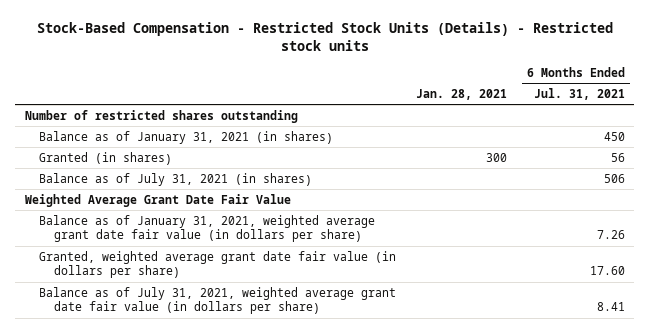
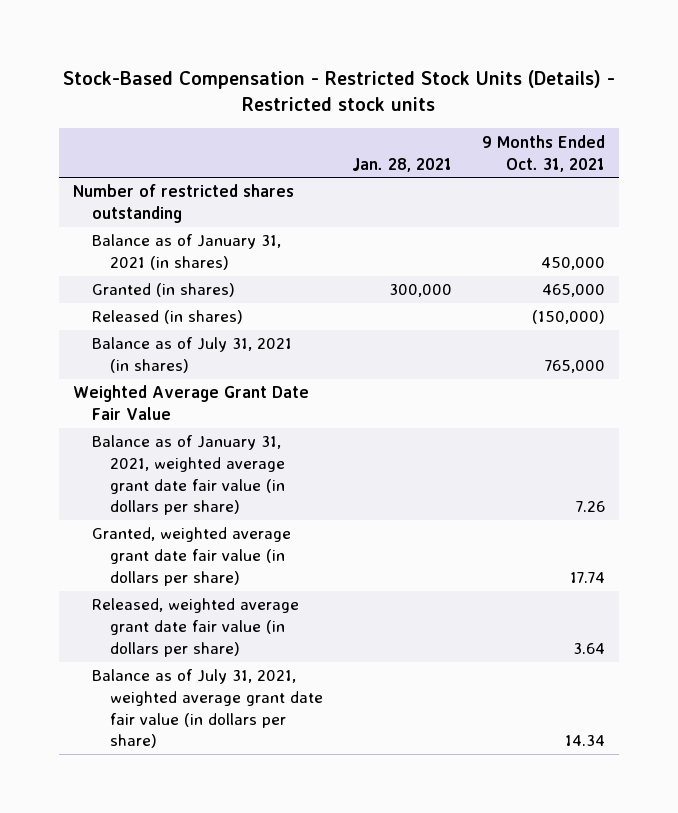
- | Jan. 28, 2021 | 6 Months Ended Jul. 31, 2021
+ | Jan. 28, 2021 | 9 Months Ended Oct. 31, 2021
- Granted (in shares) | 300 | 56
+ Granted (in shares) | 300,000 | 465,000
+ Released (in shares) | | (150,000)
+ Released, weighted average grant date fair value (in dollars per share) | | 3.64

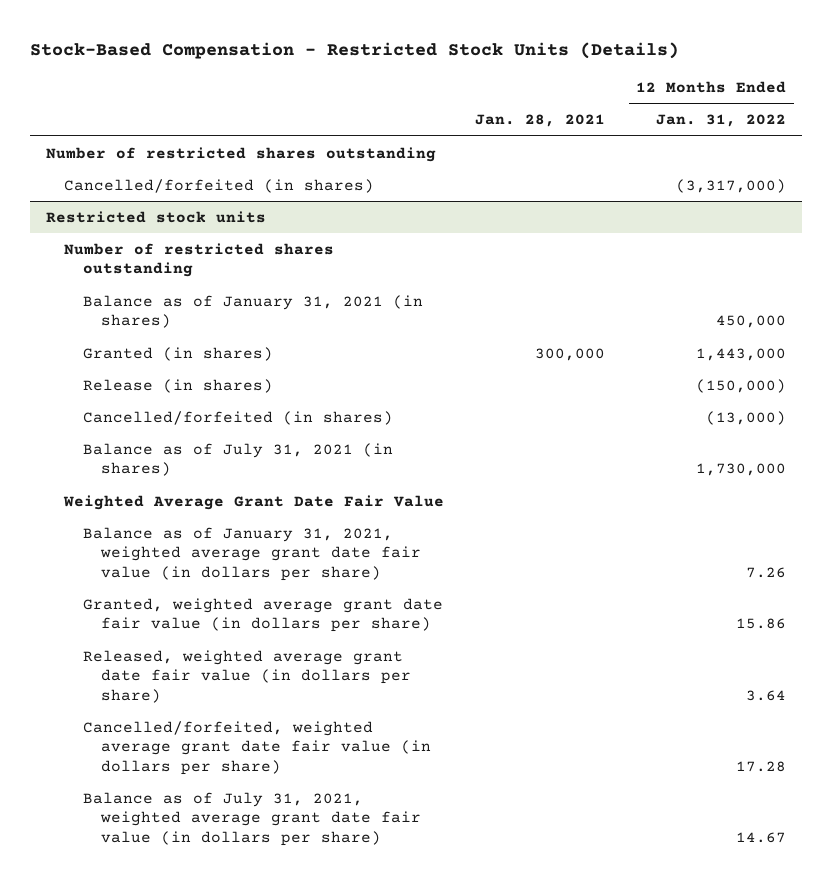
- Stock-Based Compensation - Restricted Stock Units (Details) - Restricted stock units
+ Stock-Based Compensation - Restricted Stock Units (Details)
- | Jan. 28, 2021 | 9 Months Ended Oct. 31, 2021
+ | Jan. 28, 2021 | 12 Months Ended Jan. 31, 2022
- Balance as of January 31, 2021 (in shares) | | 450,000
- Granted (in shares) | 300,000 | 465,000
- Released (in shares) | | (150,000)
- Balance as of July 31, 2021 (in shares) | | 765,000
- Weighted Average Grant Date Fair Value
- Balance as of January 31, 2021, weighted average grant date fair value (in dollars per share) | | 7.26
- Granted, weighted average grant date fair value (in dollars per share) | | 17.74
- Released, weighted average grant date fair value (in dollars per share) | | 3.64
- Balance as of July 31, 2021, weighted average grant date fair value (in dollars per share) | | 14.34
+ Cancelled/forfeited (in shares) | | (3,317,000)
+ Restricted stock units
+ Number of restricted shares outstanding
+ Balance as of January 31, 2021 (in shares) | | 450,000
+ Granted (in shares) | 300,000 | 1,443,000
+ Release (in shares) | | (150,000)
+ Cancelled/forfeited (in shares) | | (13,000)
+ Balance as of July 31, 2021 (in shares) | | 1,730,000
+ Weighted Average Grant Date Fair Value
+ Balance as of January 31, 2021, weighted average grant date fair value (in dollars per share) | | 7.26
+ Granted, weighted average grant date fair value (in dollars per share) | | 15.86
+ Released, weighted average grant date fair value (in dollars per share) | | 3.64
+ Cancelled/forfeited, weighted average grant date fair value (in dollars per share) | | 17.28
+ Balance as of July 31, 2021, weighted average grant date fair value (in dollars per share) | | 14.67

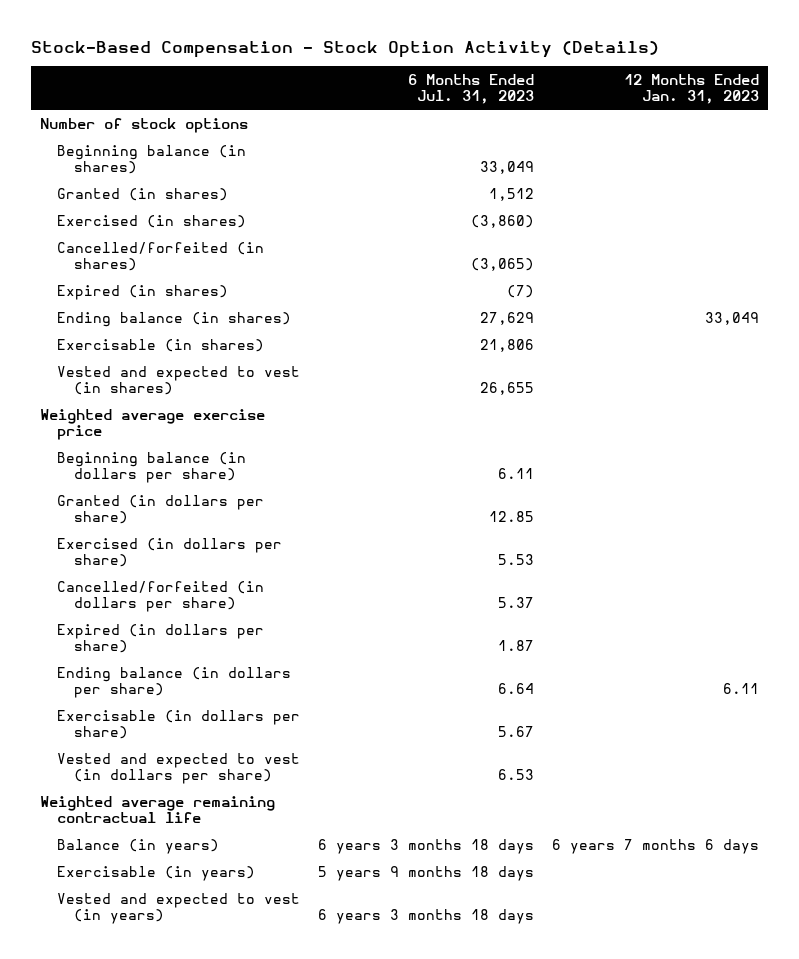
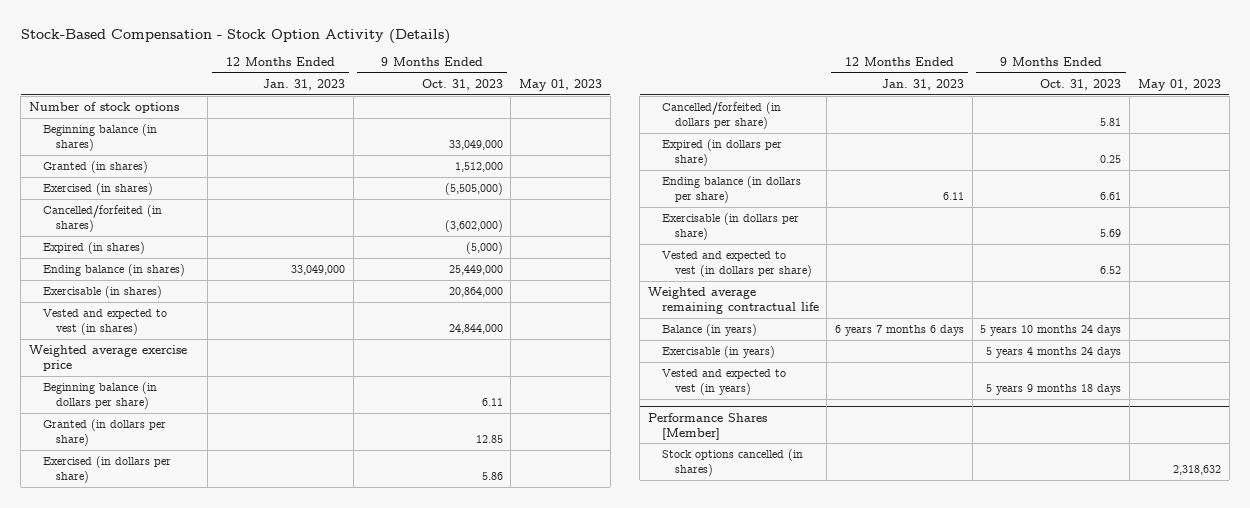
- | 6 Months Ended Jul. 31, 2023 | 12 Months Ended Jan. 31, 2023
+ | 12 Months Ended Jan. 31, 2023 | 9 Months Ended Oct. 31, 2023 | May 01, 2023
- Ending balance (in shares) | 27,629 | 33,049
+ Ending balance (in shares) | 33,049,000 | 25,449,000 |
+ Performance Shares [Member]
+ Stock options cancelled (in shares) | | | 2,318,632

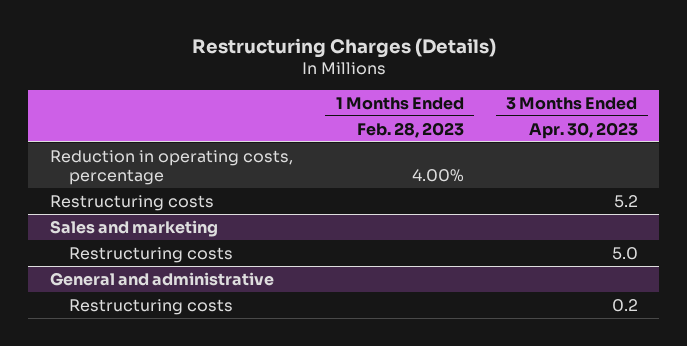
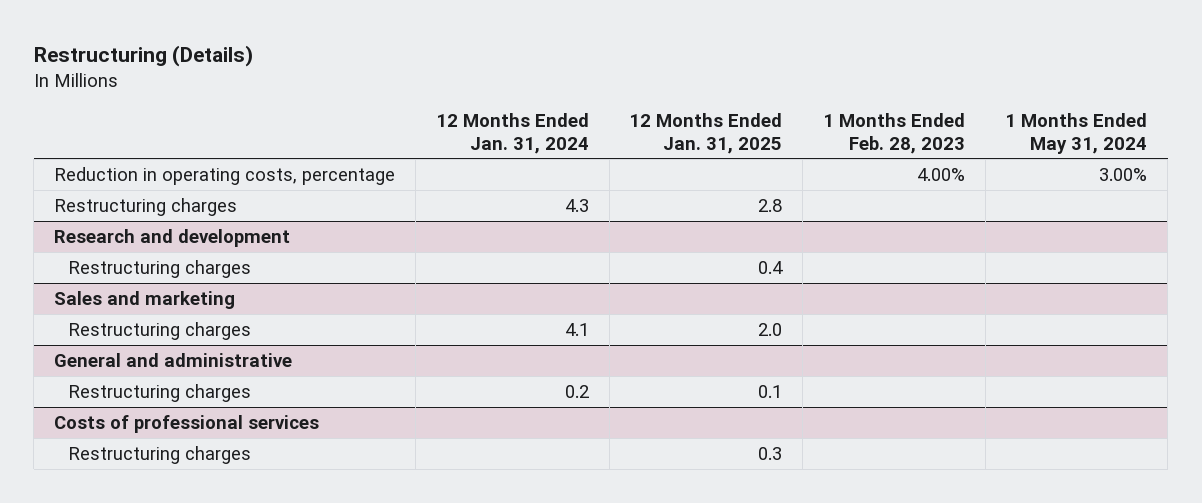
- Restructuring Charges (Details)
+ Restructuring (Details)
- | 1 Months Ended Feb. 28, 2023 | 3 Months Ended Apr. 30, 2023
+ | 12 Months Ended Jan. 31, 2024 | 12 Months Ended Jan. 31, 2025 | 1 Months Ended Feb. 28, 2023 | 1 Months Ended May 31, 2024
- Restructuring costs | | 5.2
+ Restructuring charges | 4.3 | 2.8 | |
+ Research and development
+ Restructuring charges | | 0.4 | |
@ Sales and marketing
- Restructuring costs | | 5.0
+ Restructuring charges | 4.1 | 2.0 | |
@ General and administrative
- Restructuring costs | | 0.2
+ Restructuring charges | 0.2 | 0.1 | |
+ Costs of professional services
+ Restructuring charges | | 0.3 | |

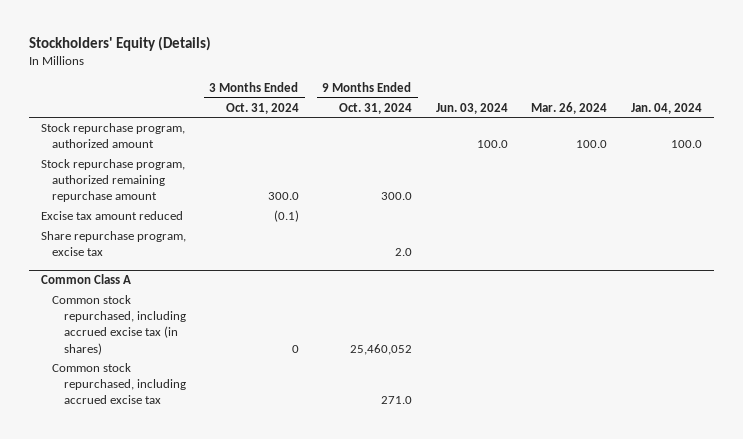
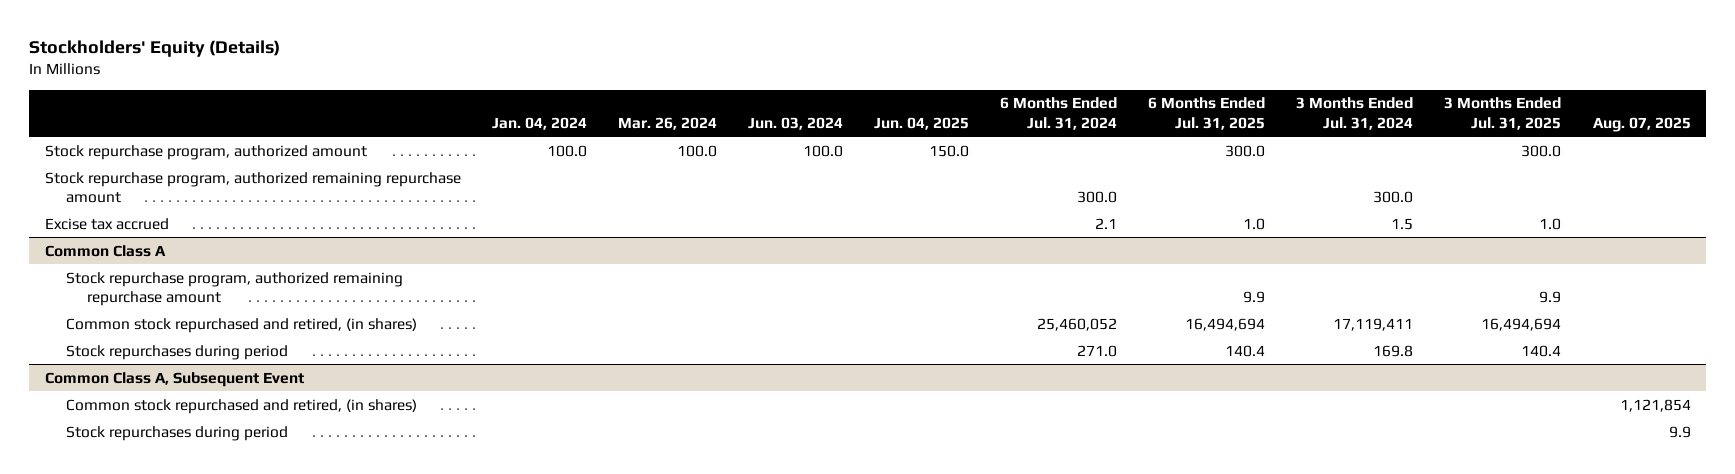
- | 3 Months Ended Oct. 31, 2024 | 9 Months Ended Oct. 31, 2024 | Jun. 03, 2024 | Mar. 26, 2024 | Jan. 04, 2024
+ | Jan. 04, 2024 | Mar. 26, 2024 | Jun. 03, 2024 | Jun. 04, 2025 | 6 Months Ended Jul. 31, 2024 | 6 Months Ended Jul. 31, 2025 | 3 Months Ended Jul. 31, 2024 | 3 Months Ended Jul. 31, 2025 | Aug. 07, 2025
- Excise tax amount reduced | (0.1) | | | |
- Share repurchase program, excise tax | | 2.0 | | |
+ Excise tax accrued | | | | | 2.1 | 1.0 | 1.5 | 1.0 |
@ Common Class A
- Common stock repurchased, including accrued excise tax (in shares) | 0 | 25,460,052 | | |
- Common stock repurchased, including accrued excise tax | | 271.0 | | |
+ Stock repurchase program, authorized remaining repurchase amount | | | | | | 9.9 | | 9.9 |
+ Common stock repurchased and retired, (in shares) | | | | | 25,460,052 | 16,494,694 | 17,119,411 | 16,494,694 |
+ Stock repurchases during period | | | | | 271.0 | 140.4 | 169.8 | 140.4 |
+ Common Class A, Subsequent Event
+ Common stock repurchased and retired, (in shares) | | | | | | | | | 1,121,854
+ Stock repurchases during period | | | | | | | | | 9.9

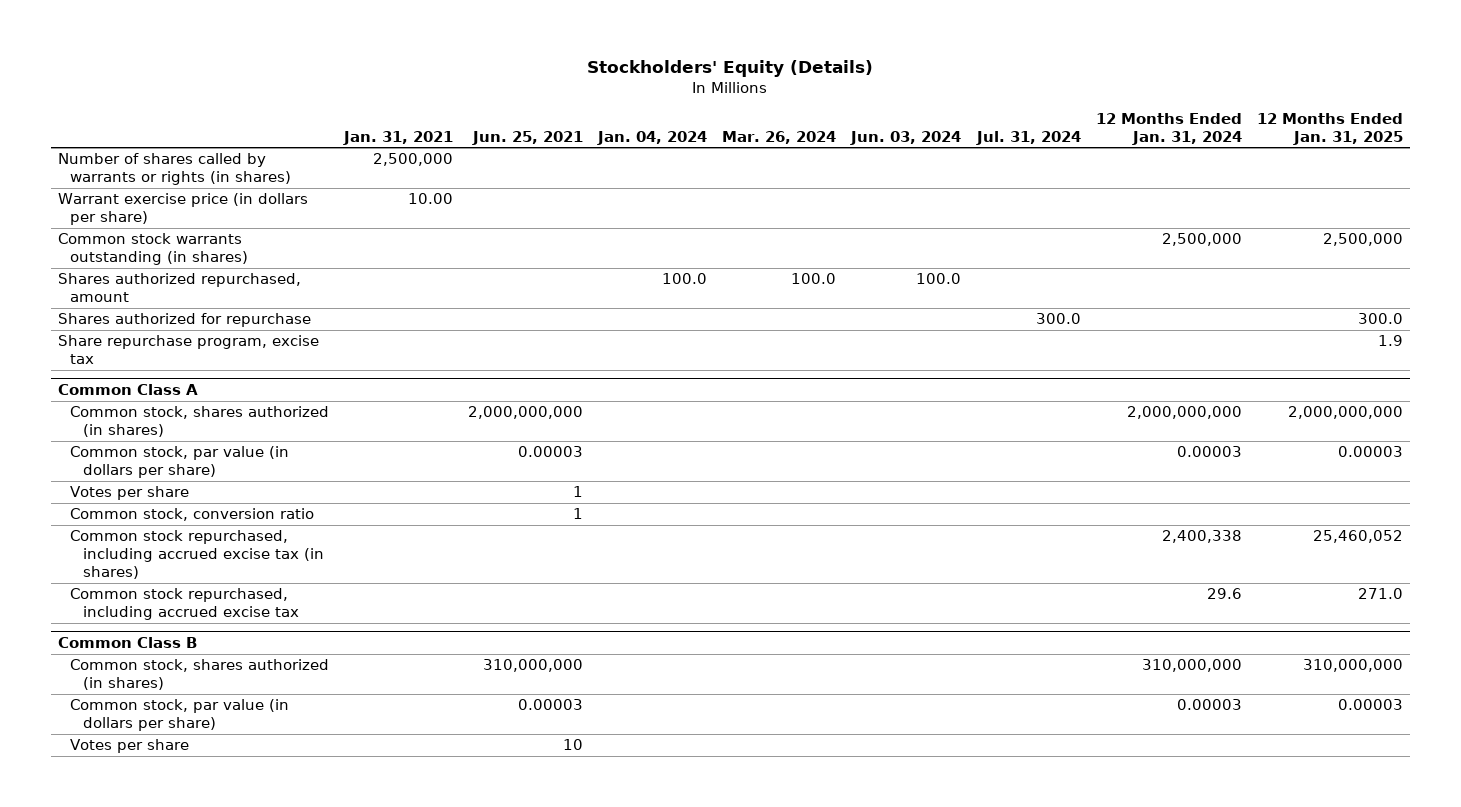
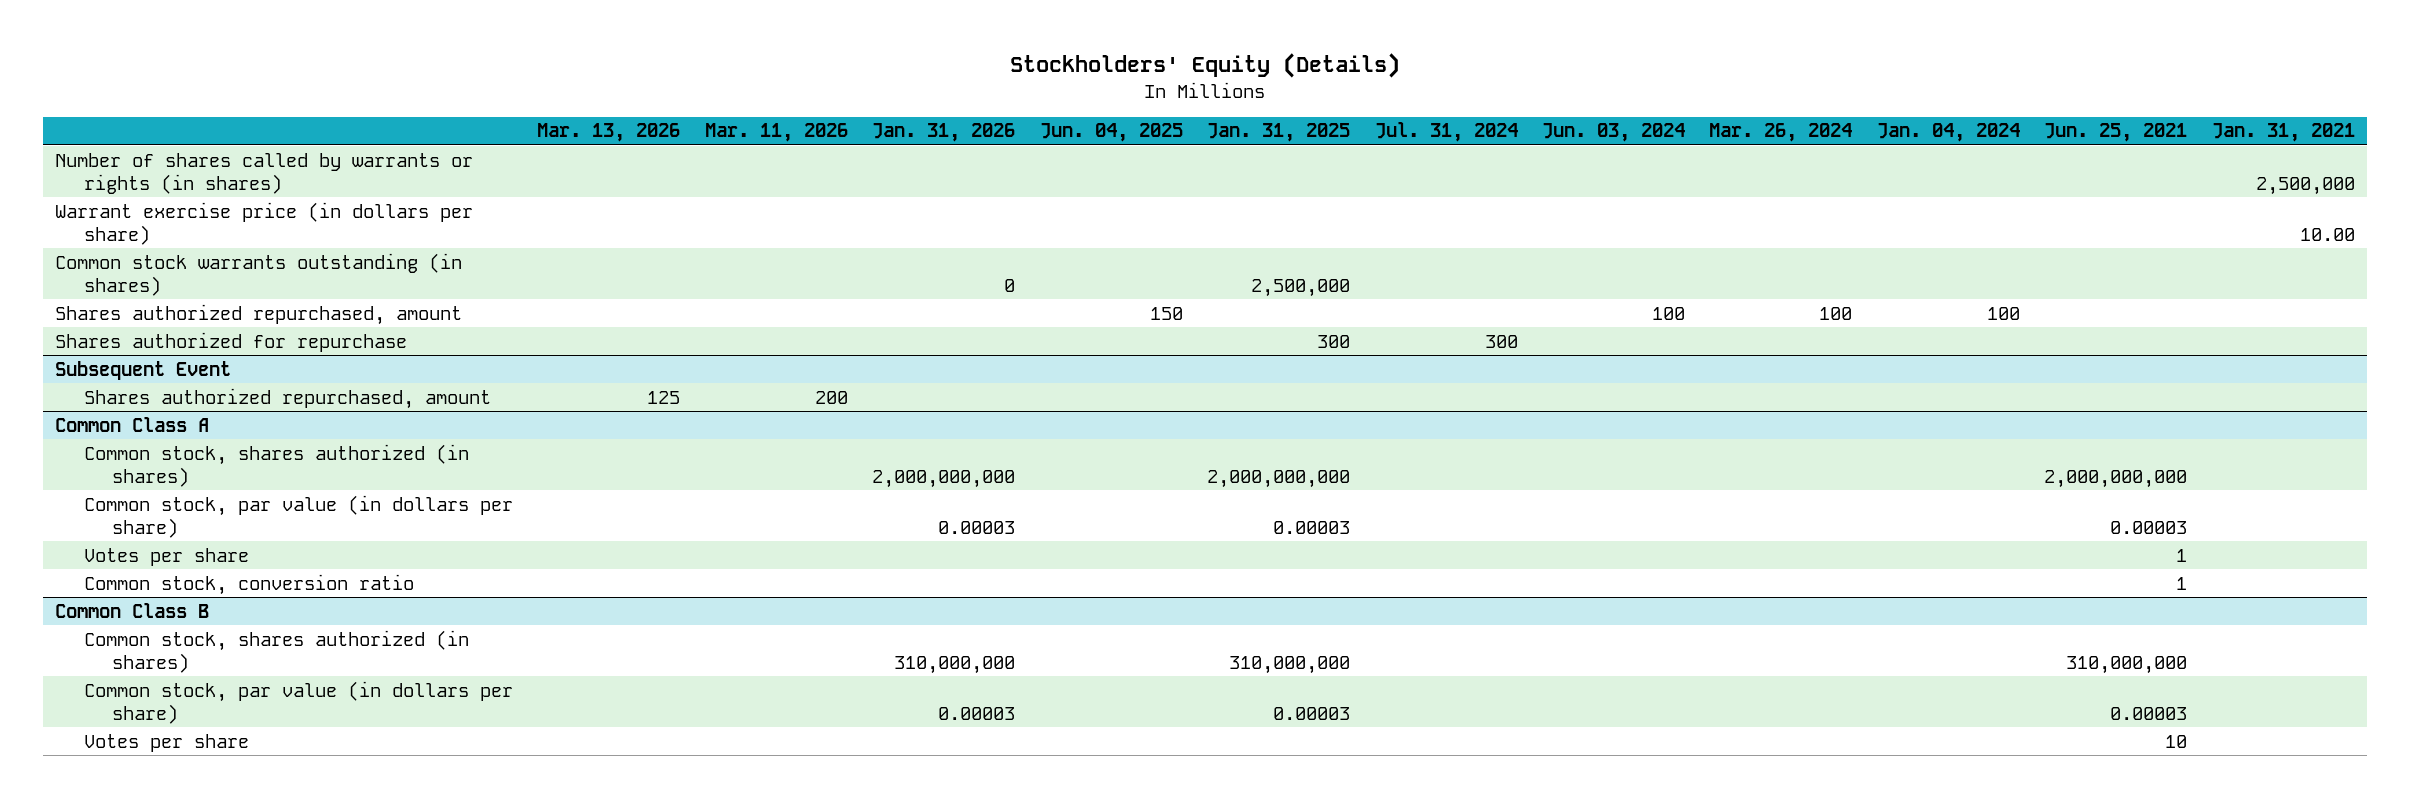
- | Jan. 31, 2021 | Jun. 25, 2021 | Jan. 04, 2024 | Mar. 26, 2024 | Jun. 03, 2024 | Jul. 31, 2024 | 12 Months Ended Jan. 31, 2024 | 12 Months Ended Jan. 31, 2025
+ | Mar. 13, 2026 | Mar. 11, 2026 | Jan. 31, 2026 | Jun. 04, 2025 | Jan. 31, 2025 | Jul. 31, 2024 | Jun. 03, 2024 | Mar. 26, 2024 | Jan. 04, 2024 | Jun. 25, 2021 | Jan. 31, 2021
- Shares authorized repurchased, amount | | | 100.0 | 100.0 | 100.0 | | |
- Shares authorized for repurchase | | | | | | 300.0 | | 300.0
- Share repurchase program, excise tax | | | | | | | | 1.9
+ Shares authorized repurchased, amount | | | | 150 | | | 100 | 100 | 100 | |
+ Shares authorized for repurchase | | | | | 300 | 300 | | | | |
+ Subsequent Event
+ Shares authorized repurchased, amount | 125 | 200 | | | | | | | | |
@ Common Class A
- Common stock repurchased, including accrued excise tax (in shares) | | | | | | | 2,400,338 | 25,460,052
- Common stock repurchased, including accrued excise tax | | | | | | | 29.6 | 271.0

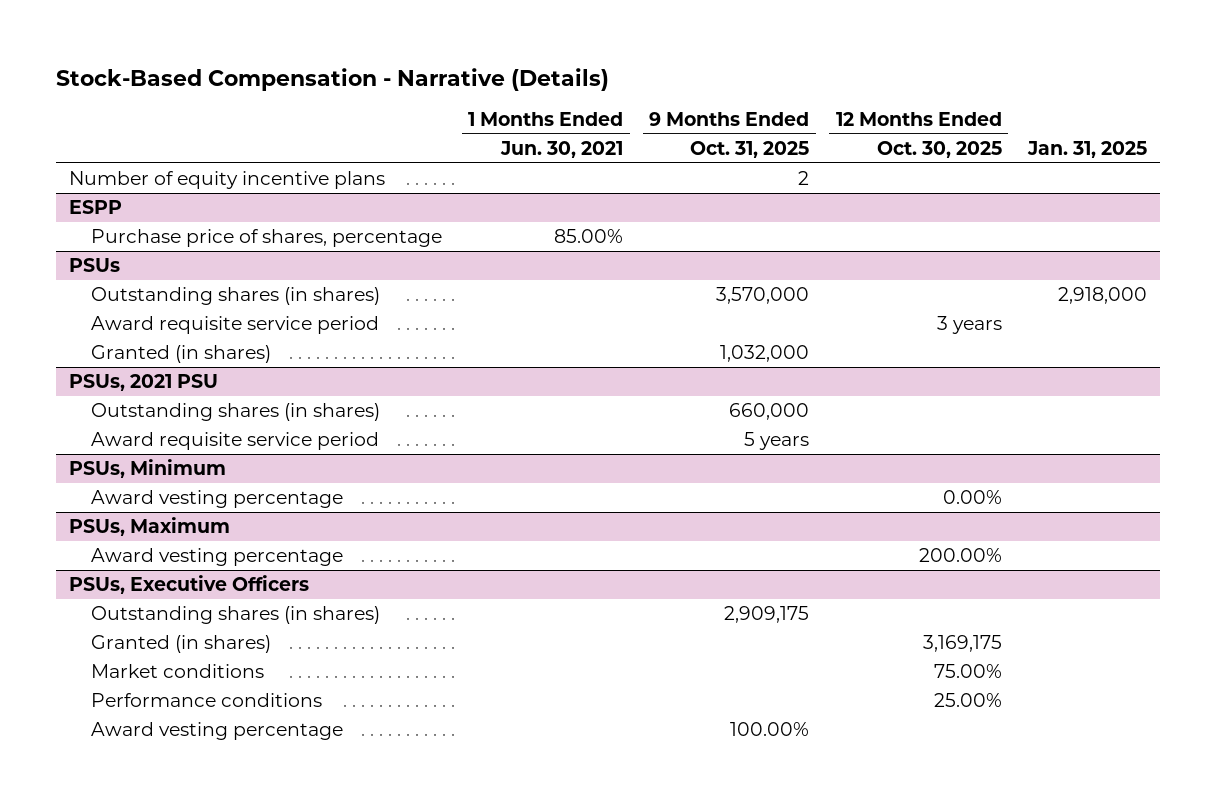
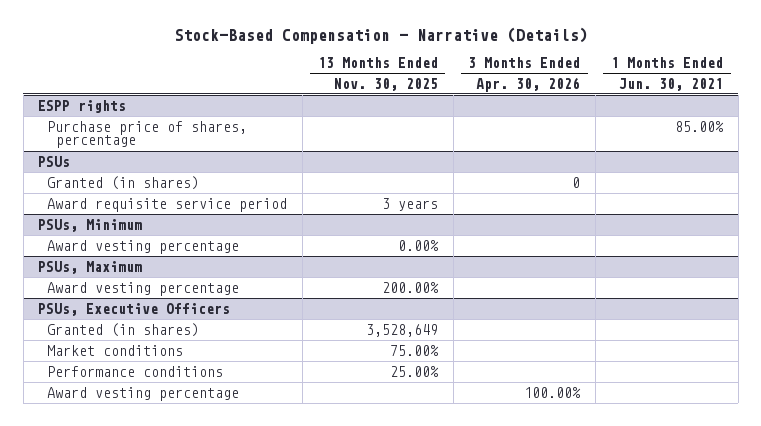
- | 1 Months Ended Jun. 30, 2021 | 9 Months Ended Oct. 31, 2025 | 12 Months Ended Oct. 30, 2025 | Jan. 31, 2025
+ | 13 Months Ended Nov. 30, 2025 | 3 Months Ended Apr. 30, 2026 | 1 Months Ended Jun. 30, 2021
- Number of equity incentive plans | | 2 | |
- ESPP
+ ESPP rights
@ PSUs
- Outstanding shares (in shares) | | 3,570,000 | | 2,918,000
- PSUs, 2021 PSU
- Outstanding shares (in shares) | | 660,000 | |
- Award requisite service period | | 5 years | |
@ PSUs
moved down: Award requisite service period | 3 years | |
@ PSUs, Executive Officers
- Outstanding shares (in shares) | | 2,909,175 | |

